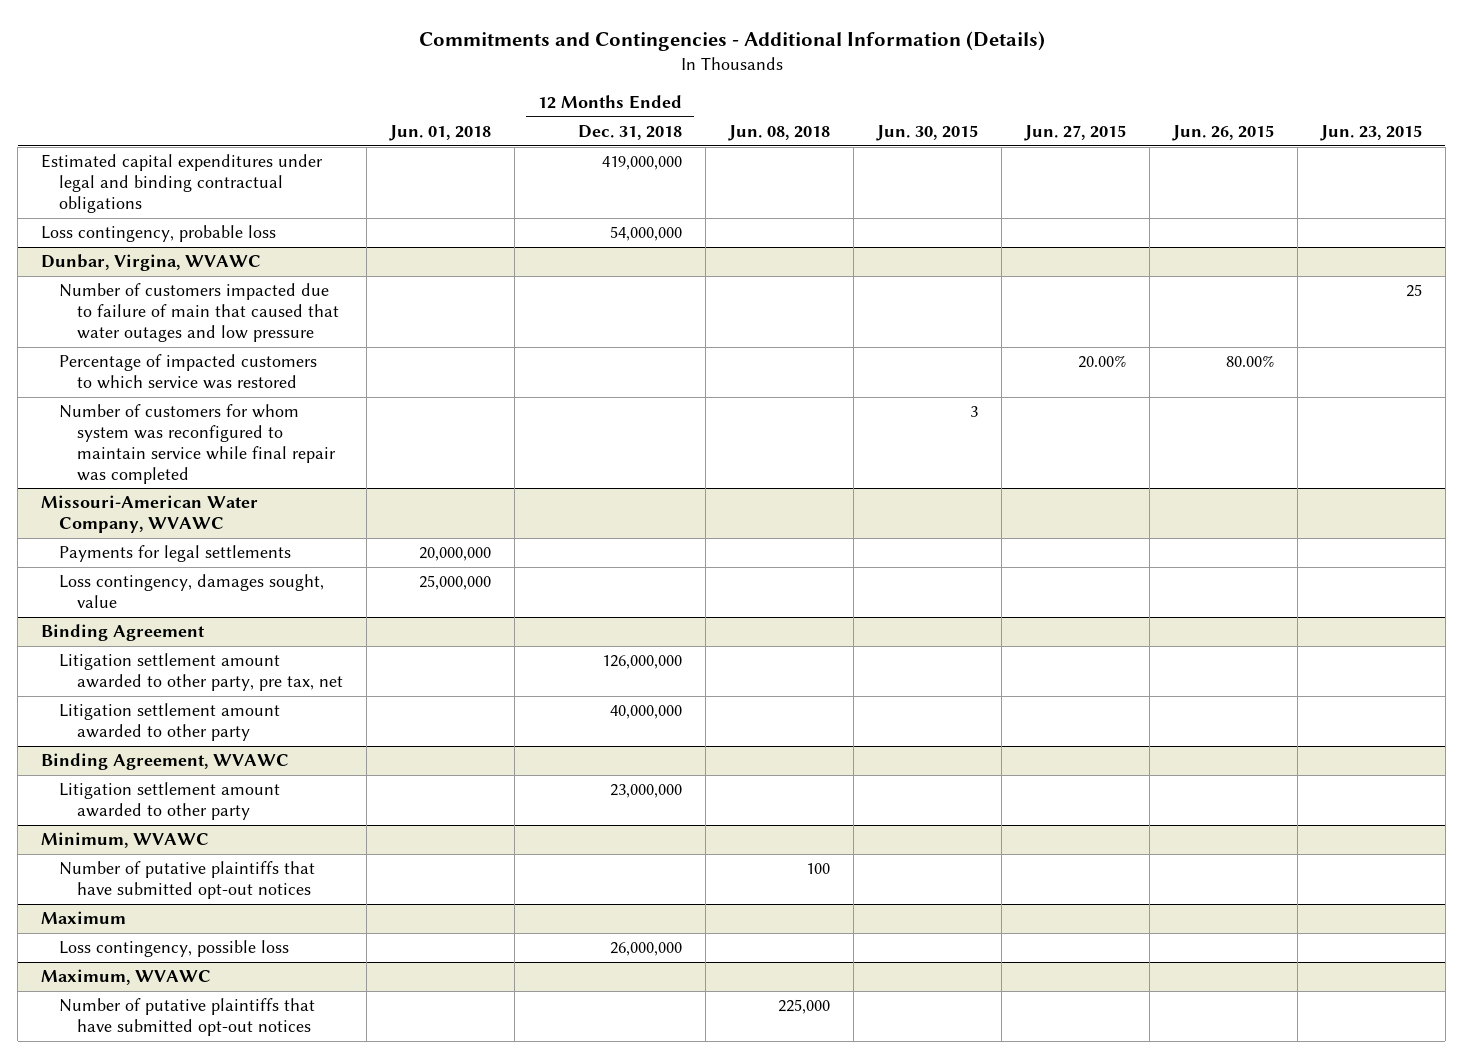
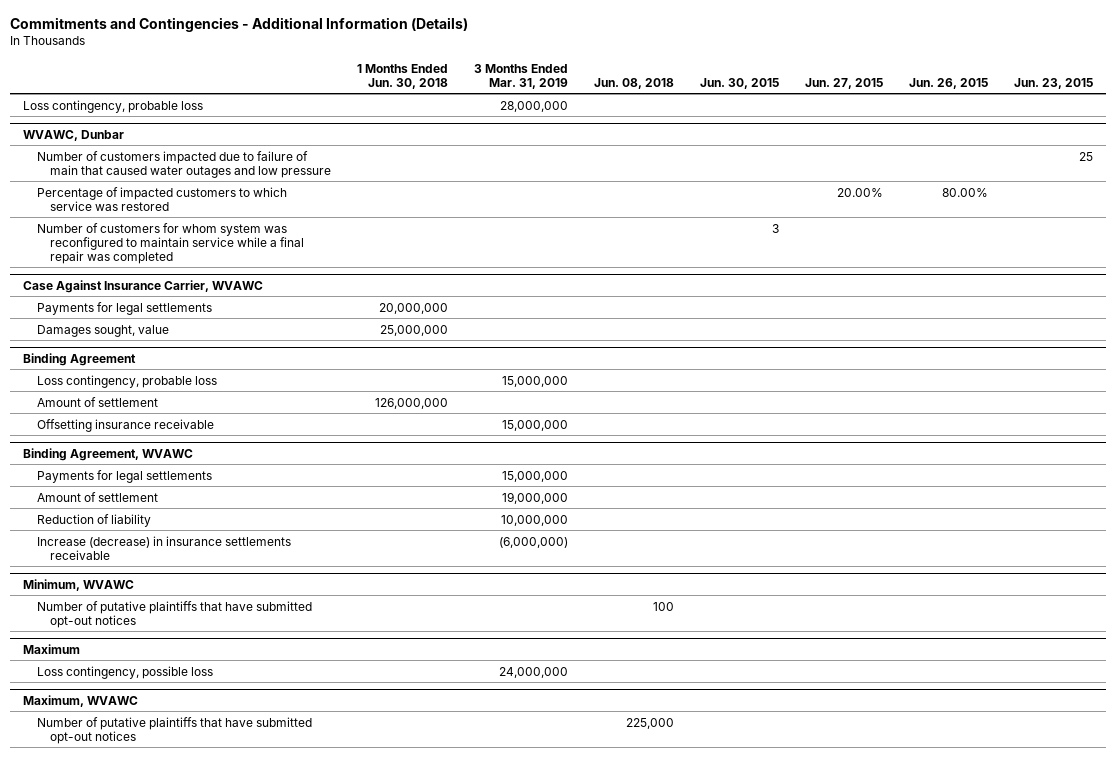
- | Jun. 01, 2018 | 12 Months Ended Dec. 31, 2018 | Jun. 08, 2018 | Jun. 30, 2015 | Jun. 27, 2015 | Jun. 26, 2015 | Jun. 23, 2015
+ | 1 Months Ended Jun. 30, 2018 | 3 Months Ended Mar. 31, 2019 | Jun. 08, 2018 | Jun. 30, 2015 | Jun. 27, 2015 | Jun. 26, 2015 | Jun. 23, 2015
- Estimated capital expenditures under legal and binding contractual obligations | | 419,000,000 | | | | |
- Dunbar, Virgina, WVAWC
- Number of customers impacted due to failure of main that caused that water outages and low pressure | | | | | | | 25
+ WVAWC, Dunbar
+ Number of customers impacted due to failure of main that caused water outages and low pressure | | | | | | | 25
- Number of customers for whom system was reconfigured to maintain service while final repair was completed | | | | 3 | | |
- Missouri-American Water Company, WVAWC
- Payments for legal settlements | 20,000,000 | | | | | |
- Loss contingency, damages sought, value | 25,000,000 | | | | | |
+ Number of customers for whom system was reconfigured to maintain service while a final repair was completed | | | | 3 | | |
+ Case Against Insurance Carrier, WVAWC
+ Payments for legal settlements | 20,000,000 | | | | | |
+ Damages sought, value | 25,000,000 | | | | | |
@ Binding Agreement
- Litigation settlement amount awarded to other party, pre tax, net | | 126,000,000 | | | | |
- Litigation settlement amount awarded to other party | | 40,000,000 | | | | |
+ Loss contingency, probable loss | | 15,000,000 | | | | |
+ Amount of settlement | 126,000,000 | | | | | |
+ Offsetting insurance receivable | | 15,000,000 | | | | |
@ Binding Agreement, WVAWC
- Litigation settlement amount awarded to other party | | 23,000,000 | | | | |
+ Payments for legal settlements | | 15,000,000 | | | | |
+ Amount of settlement | | 19,000,000 | | | | |
+ Reduction of liability | | 10,000,000 | | | | |
+ Increase (decrease) in insurance settlements receivable | | (6,000,000) | | | | |

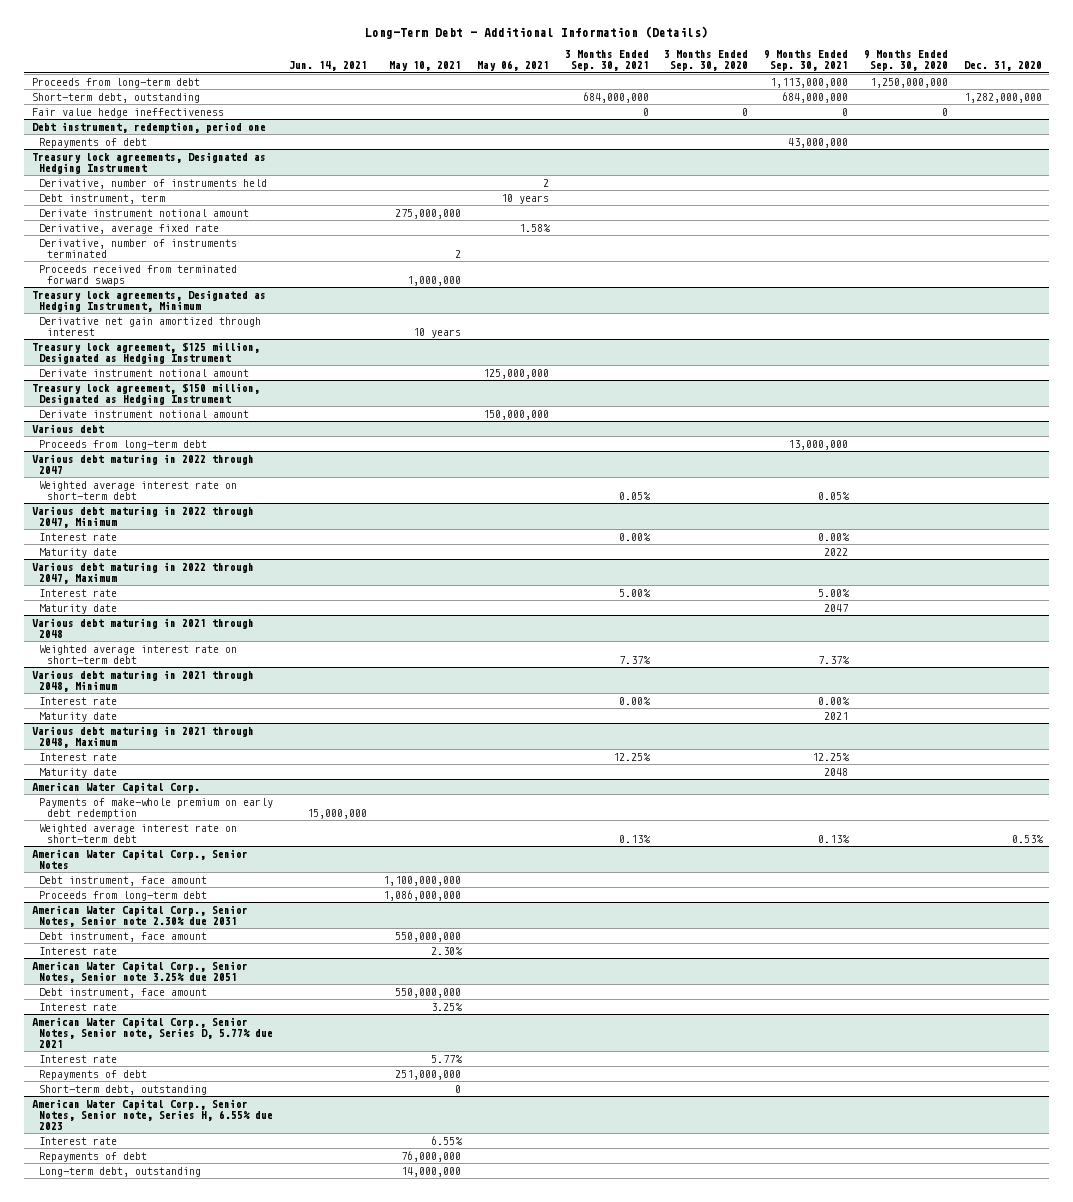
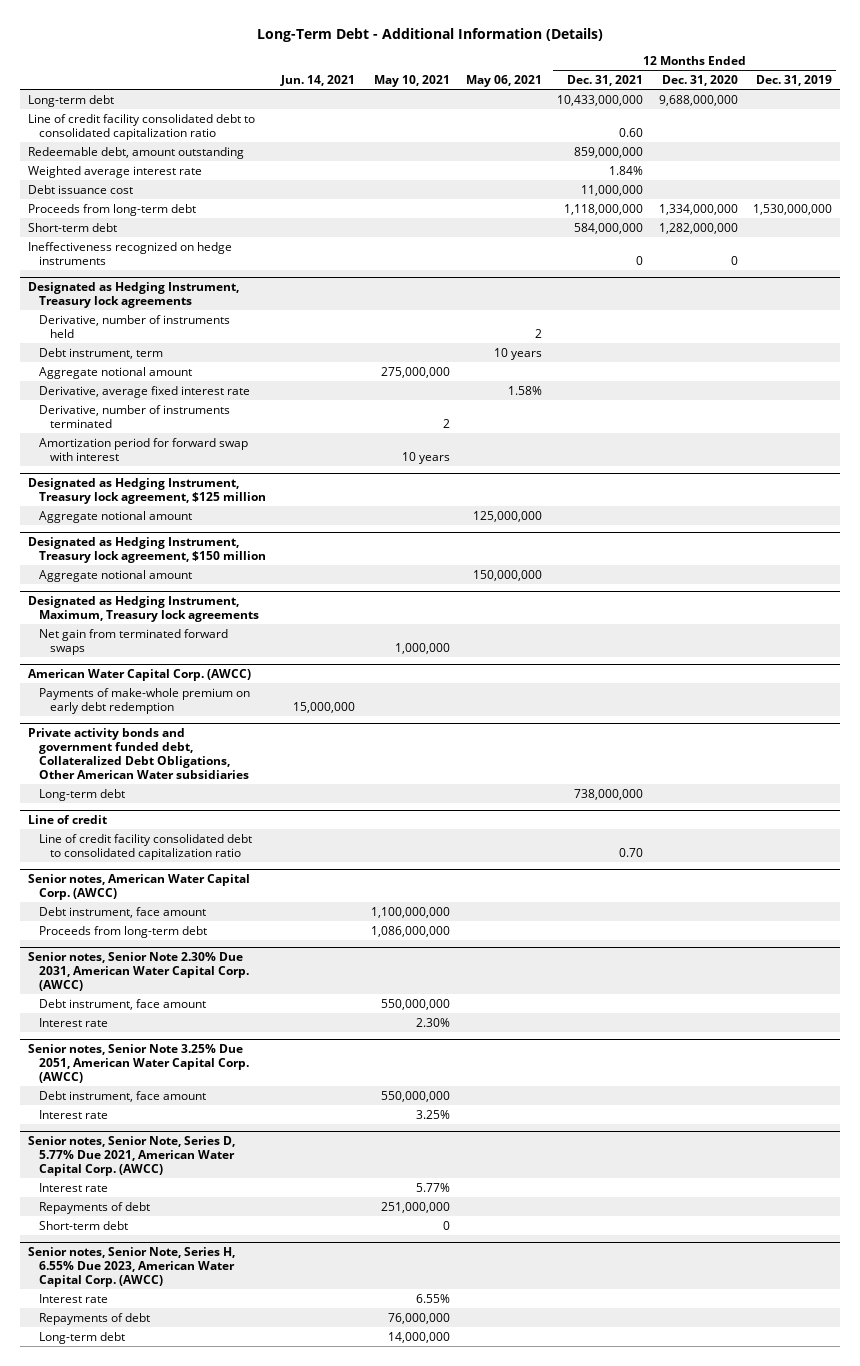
- | Jun. 14, 2021 | May 10, 2021 | May 06, 2021 | 3 Months Ended Sep. 30, 2021 | 3 Months Ended Sep. 30, 2020 | 9 Months Ended Sep. 30, 2021 | 9 Months Ended Sep. 30, 2020 | Dec. 31, 2020
+ | Jun. 14, 2021 | May 10, 2021 | May 06, 2021 | 12 Months Ended Dec. 31, 2021 | 12 Months Ended Dec. 31, 2020 | 12 Months Ended Dec. 31, 2019
+ Long-term debt | | | | 10,433,000,000 | 9,688,000,000 |
+ Line of credit facility consolidated debt to consolidated capitalization ratio | | | | 0.60 | |
+ Redeemable debt, amount outstanding | | | | 859,000,000 | |
+ Weighted average interest rate | | | | 1.84% | |
+ Debt issuance cost | | | | 11,000,000 | |
- Short-term debt, outstanding | | | | 684,000,000 | | 684,000,000 | | 1,282,000,000
- Fair value hedge ineffectiveness | | | | 0 | 0 | 0 | 0 |
- Debt instrument, redemption, period one
- Repayments of debt | | | | | | 43,000,000 | |
- Treasury lock agreements, Designated as Hedging Instrument
+ Short-term debt | | | | 584,000,000 | 1,282,000,000 |
+ Ineffectiveness recognized on hedge instruments | | | | 0 | 0 |
+ Designated as Hedging Instrument, Treasury lock agreements
- Derivate instrument notional amount | | 275,000,000 | | | | | |
- Derivative, average fixed rate | | | 1.58% | | | | |
+ Aggregate notional amount | | 275,000,000 | | | |
+ Derivative, average fixed interest rate | | | 1.58% | | |
- Proceeds received from terminated forward swaps | | 1,000,000 | | | | | |
- Treasury lock agreements, Designated as Hedging Instrument, Minimum
- Derivative net gain amortized through interest | | 10 years | | | | | |
- Treasury lock agreement, $125 million, Designated as Hedging Instrument
- Derivate instrument notional amount | | | 125,000,000 | | | | |
- Treasury lock agreement, $150 million, Designated as Hedging Instrument
- Derivate instrument notional amount | | | 150,000,000 | | | | |
- Various debt
- Proceeds from long-term debt | | | | | | 13,000,000 | |
- Various debt maturing in 2022 through 2047
- Weighted average interest rate on short-term debt | | | | 0.05% | | 0.05% | |
- Various debt maturing in 2022 through 2047, Minimum
- Interest rate | | | | 0.00% | | 0.00% | |
- Maturity date | | | | | | 2022 | |
- Various debt maturing in 2022 through 2047, Maximum
- Interest rate | | | | 5.00% | | 5.00% | |
- Maturity date | | | | | | 2047 | |
- Various debt maturing in 2021 through 2048
- Weighted average interest rate on short-term debt | | | | 7.37% | | 7.37% | |
- Various debt maturing in 2021 through 2048, Minimum
- Interest rate | | | | 0.00% | | 0.00% | |
- Maturity date | | | | | | 2021 | |
- Various debt maturing in 2021 through 2048, Maximum
- Interest rate | | | | 12.25% | | 12.25% | |
- Maturity date | | | | | | 2048 | |
- American Water Capital Corp.
+ Amortization period for forward swap with interest | | 10 years | | | |
+ Designated as Hedging Instrument, Treasury lock agreement, $125 million
+ Aggregate notional amount | | | 125,000,000 | | |
+ Designated as Hedging Instrument, Treasury lock agreement, $150 million
+ Aggregate notional amount | | | 150,000,000 | | |
+ Designated as Hedging Instrument, Maximum, Treasury lock agreements
+ Net gain from terminated forward swaps | | 1,000,000 | | | |
+ American Water Capital Corp. (AWCC)
- Weighted average interest rate on short-term debt | | | | 0.13% | | 0.13% | | 0.53%
- American Water Capital Corp., Senior Notes
+ Private activity bonds and government funded debt, Collateralized Debt Obligations, Other American Water subsidiaries
+ Long-term debt | | | | 738,000,000 | |
+ Line of credit
+ Line of credit facility consolidated debt to consolidated capitalization ratio | | | | 0.70 | |
+ Senior notes, American Water Capital Corp. (AWCC)
- American Water Capital Corp., Senior Notes, Senior note 2.30% due 2031
+ Senior notes, Senior Note 2.30% Due 2031, American Water Capital Corp. (AWCC)
- American Water Capital Corp., Senior Notes, Senior note 3.25% due 2051
+ Senior notes, Senior Note 3.25% Due 2051, American Water Capital Corp. (AWCC)
- American Water Capital Corp., Senior Notes, Senior note, Series D, 5.77% due 2021
+ Senior notes, Senior Note, Series D, 5.77% Due 2021, American Water Capital Corp. (AWCC)
- Short-term debt, outstanding | | 0 | | | | | |
- American Water Capital Corp., Senior Notes, Senior note, Series H, 6.55% due 2023
+ Short-term debt | | 0 | | | |
+ Senior notes, Senior Note, Series H, 6.55% Due 2023, American Water Capital Corp. (AWCC)
- Long-term debt, outstanding | | 14,000,000 | | | | | |
+ Long-term debt | | 14,000,000 | | | |

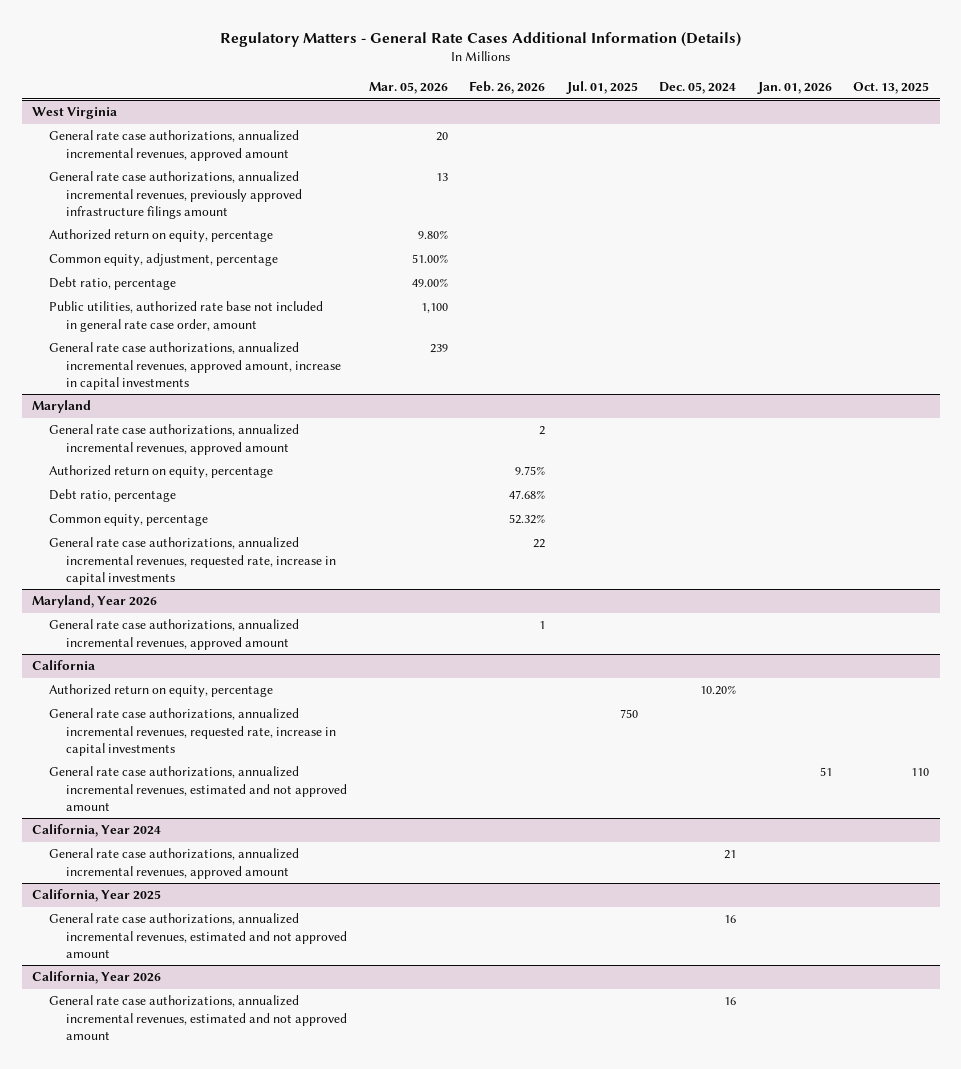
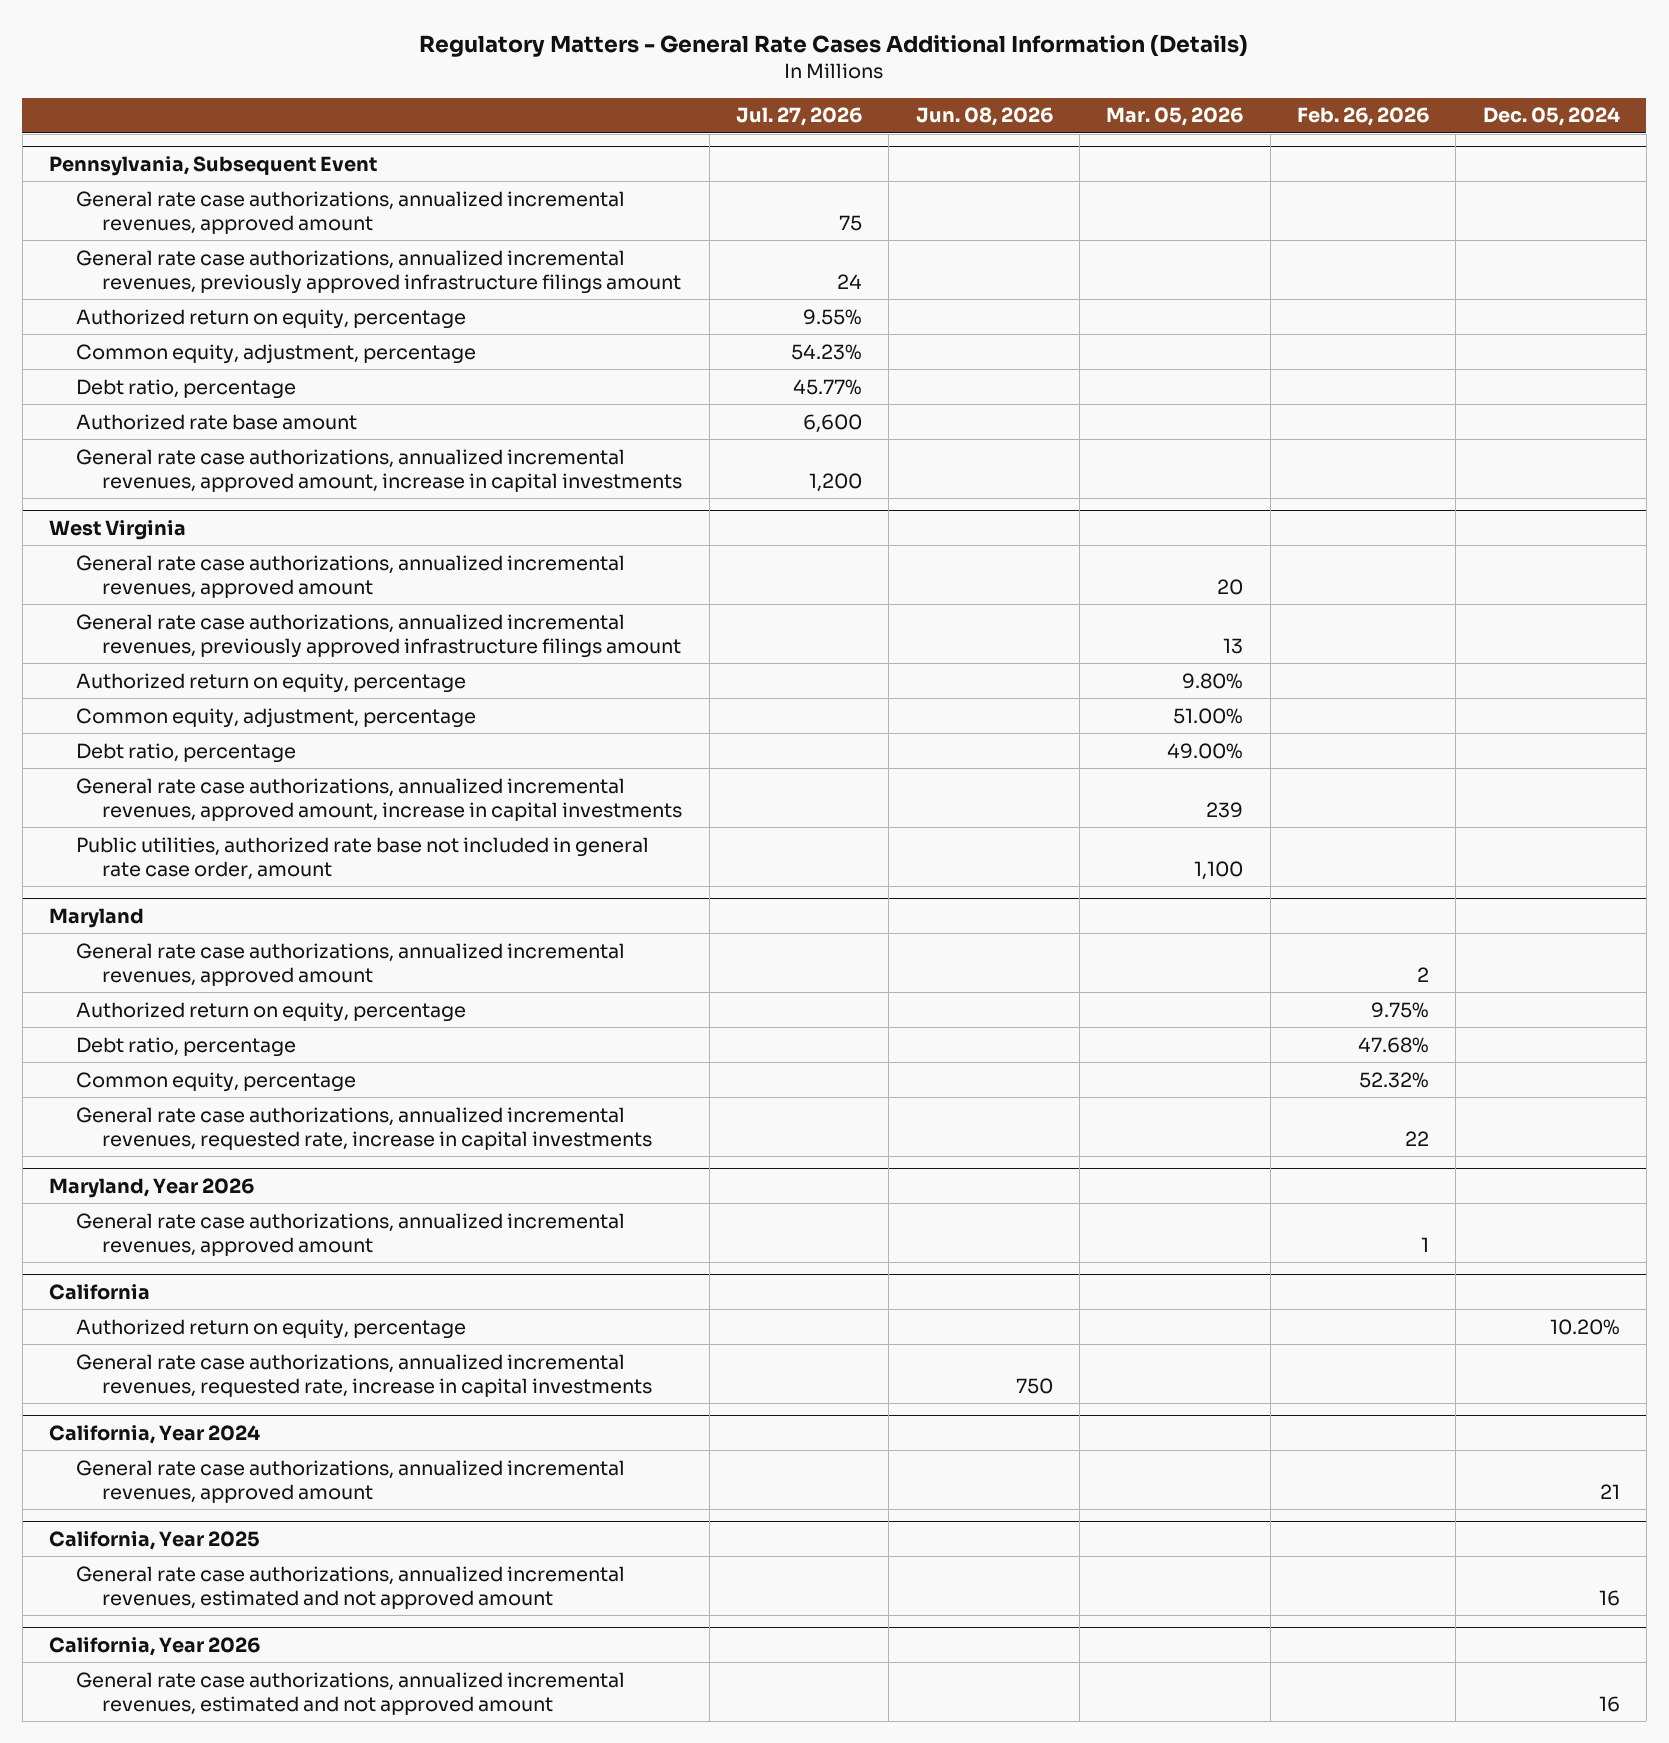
- | Mar. 05, 2026 | Feb. 26, 2026 | Jul. 01, 2025 | Dec. 05, 2024 | Jan. 01, 2026 | Oct. 13, 2025
+ | Jul. 27, 2026 | Jun. 08, 2026 | Mar. 05, 2026 | Feb. 26, 2026 | Dec. 05, 2024
+ Pennsylvania, Subsequent Event
+ General rate case authorizations, annualized incremental revenues, approved amount | 75 | | | |
+ General rate case authorizations, annualized incremental revenues, previously approved infrastructure filings amount | 24 | | | |
+ Authorized return on equity, percentage | 9.55% | | | |
+ Common equity, adjustment, percentage | 54.23% | | | |
+ Debt ratio, percentage | 45.77% | | | |
+ Authorized rate base amount | 6,600 | | | |
+ General rate case authorizations, annualized incremental revenues, approved amount, increase in capital investments | 1,200 | | | |
@ West Virginia
moved down: Public utilities, authorized rate base not included in general rate case order, amount | | | 1,100 | |
@ California
- General rate case authorizations, annualized incremental revenues, estimated and not approved amount | | | | | 51 | 110

